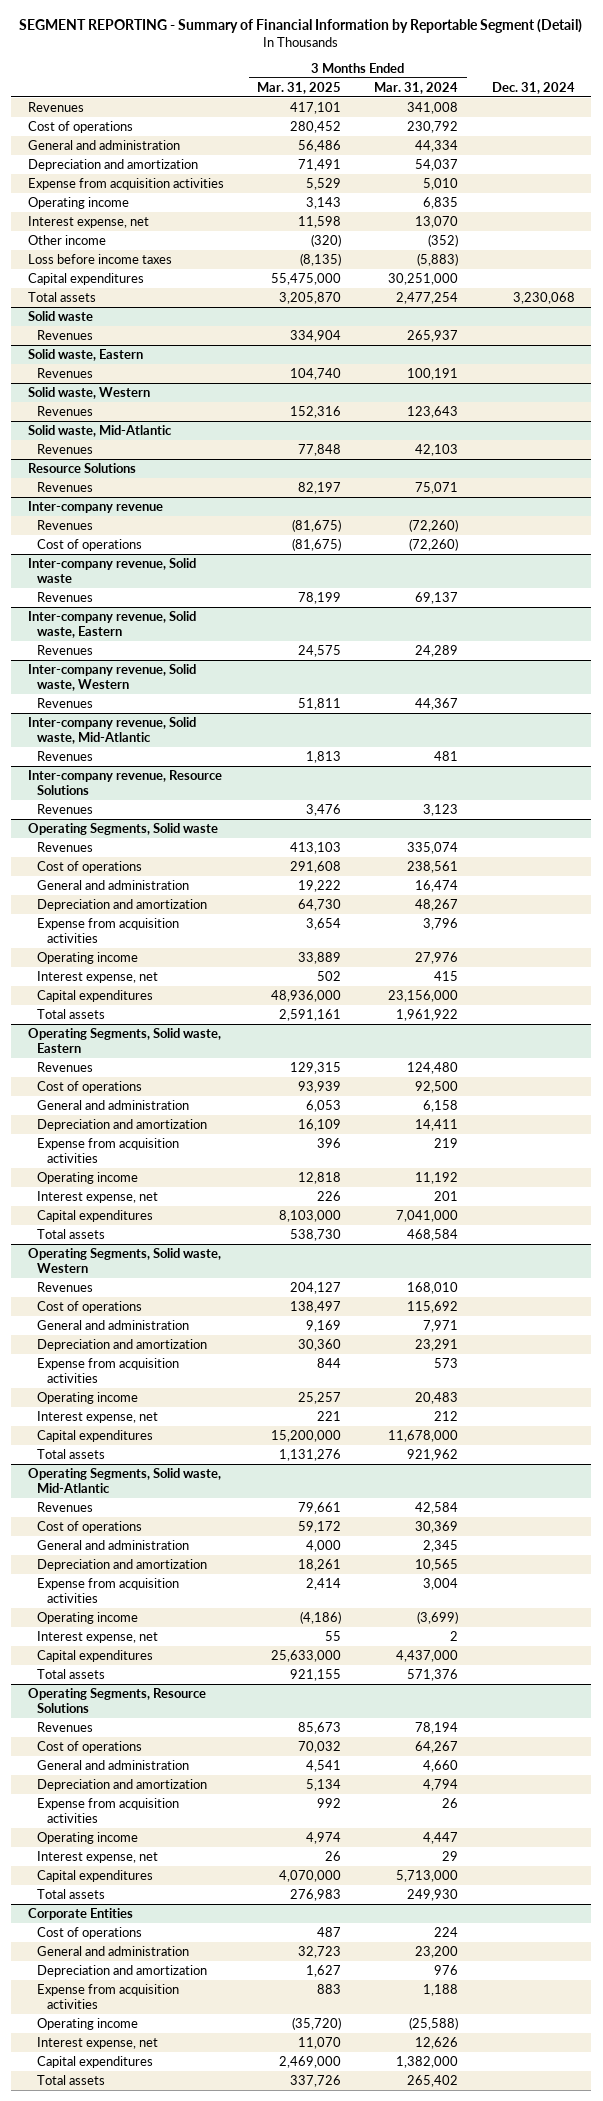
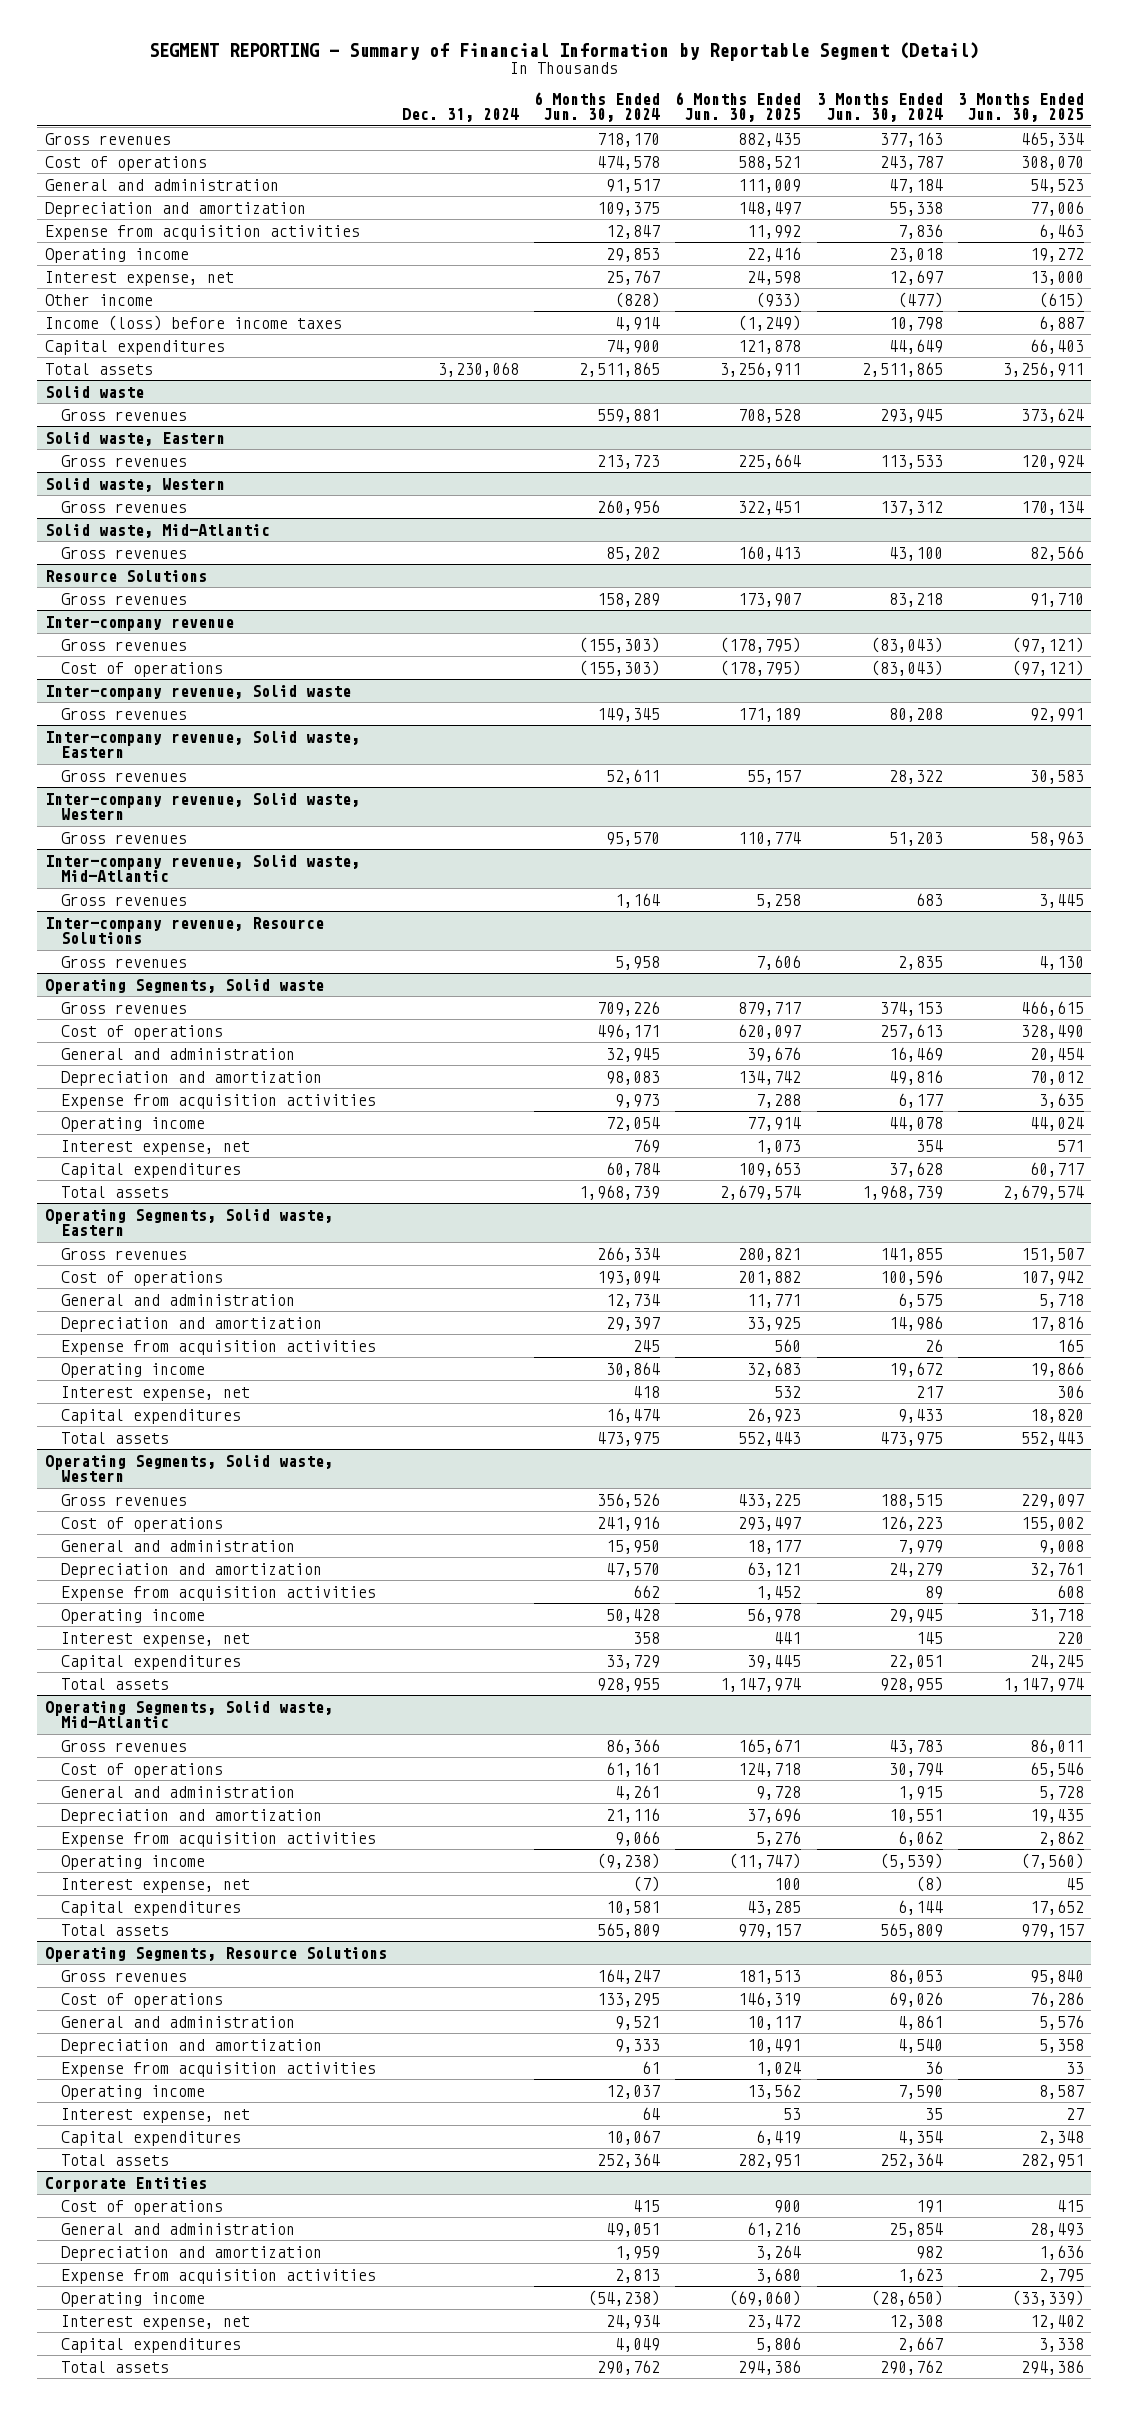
- | 3 Months Ended Mar. 31, 2025 | 3 Months Ended Mar. 31, 2024 | Dec. 31, 2024
+ | Dec. 31, 2024 | 6 Months Ended Jun. 30, 2024 | 6 Months Ended Jun. 30, 2025 | 3 Months Ended Jun. 30, 2024 | 3 Months Ended Jun. 30, 2025
- Revenues | 417,101 | 341,008 |
+ Gross revenues | | 718,170 | 882,435 | 377,163 | 465,334
- Loss before income taxes | (8,135) | (5,883) |
+ Income (loss) before income taxes | | 4,914 | (1,249) | 10,798 | 6,887
@ Solid waste
- Revenues | 334,904 | 265,937 |
+ Gross revenues | | 559,881 | 708,528 | 293,945 | 373,624
@ Solid waste, Eastern
- Revenues | 104,740 | 100,191 |
+ Gross revenues | | 213,723 | 225,664 | 113,533 | 120,924
@ Solid waste, Western
- Revenues | 152,316 | 123,643 |
+ Gross revenues | | 260,956 | 322,451 | 137,312 | 170,134
@ Solid waste, Mid-Atlantic
- Revenues | 77,848 | 42,103 |
+ Gross revenues | | 85,202 | 160,413 | 43,100 | 82,566
@ Resource Solutions
- Revenues | 82,197 | 75,071 |
+ Gross revenues | | 158,289 | 173,907 | 83,218 | 91,710
@ Inter-company revenue
- Revenues | (81,675) | (72,260) |
+ Gross revenues | | (155,303) | (178,795) | (83,043) | (97,121)
@ Inter-company revenue, Solid waste
- Revenues | 78,199 | 69,137 |
+ Gross revenues | | 149,345 | 171,189 | 80,208 | 92,991
@ Inter-company revenue, Solid waste, Eastern
- Revenues | 24,575 | 24,289 |
+ Gross revenues | | 52,611 | 55,157 | 28,322 | 30,583
@ Inter-company revenue, Solid waste, Western
- Revenues | 51,811 | 44,367 |
+ Gross revenues | | 95,570 | 110,774 | 51,203 | 58,963
@ Inter-company revenue, Solid waste, Mid-Atlantic
- Revenues | 1,813 | 481 |
+ Gross revenues | | 1,164 | 5,258 | 683 | 3,445
@ Inter-company revenue, Resource Solutions
- Revenues | 3,476 | 3,123 |
+ Gross revenues | | 5,958 | 7,606 | 2,835 | 4,130
@ Operating Segments, Solid waste
- Revenues | 413,103 | 335,074 |
+ Gross revenues | | 709,226 | 879,717 | 374,153 | 466,615
@ Operating Segments, Solid waste, Eastern
- Revenues | 129,315 | 124,480 |
+ Gross revenues | | 266,334 | 280,821 | 141,855 | 151,507
@ Operating Segments, Solid waste, Western
- Revenues | 204,127 | 168,010 |
+ Gross revenues | | 356,526 | 433,225 | 188,515 | 229,097
@ Operating Segments, Solid waste, Mid-Atlantic
- Revenues | 79,661 | 42,584 |
+ Gross revenues | | 86,366 | 165,671 | 43,783 | 86,011
@ Operating Segments, Resource Solutions
- Revenues | 85,673 | 78,194 |
+ Gross revenues | | 164,247 | 181,513 | 86,053 | 95,840

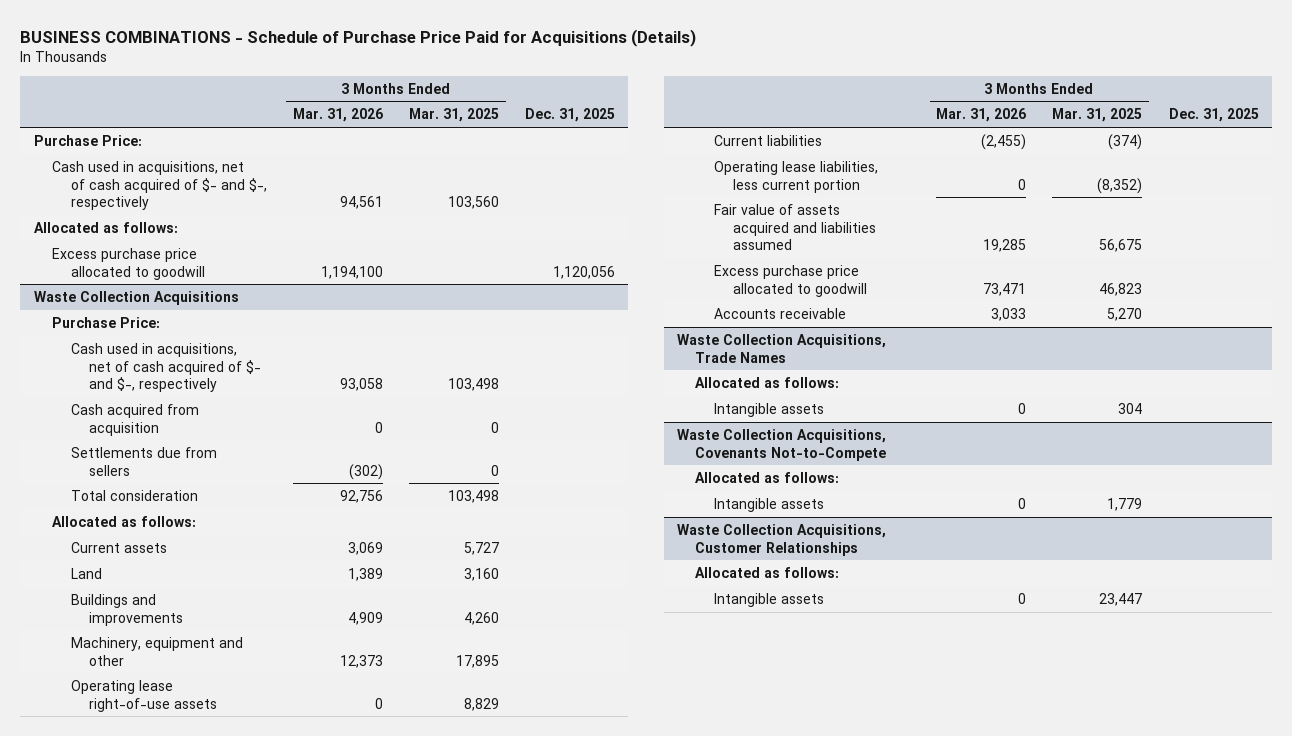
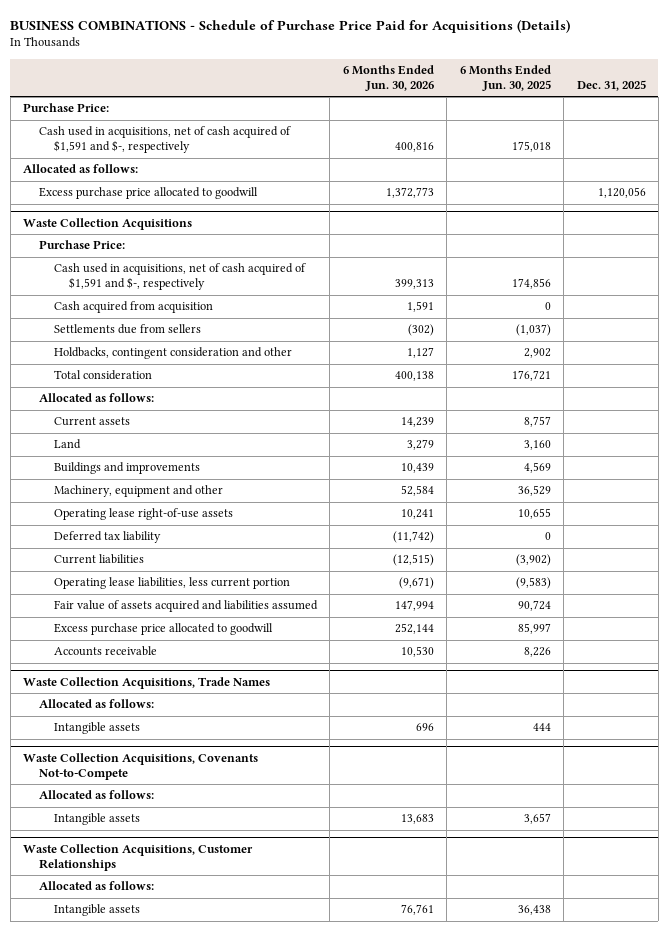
- | 3 Months Ended Mar. 31, 2026 | 3 Months Ended Mar. 31, 2025 | Dec. 31, 2025
+ | 6 Months Ended Jun. 30, 2026 | 6 Months Ended Jun. 30, 2025 | Dec. 31, 2025
- Cash used in acquisitions, net of cash acquired of $- and $-, respectively | 94,561 | 103,560 |
+ Cash used in acquisitions, net of cash acquired of $1,591 and $-, respectively | 400,816 | 175,018 |
@ Waste Collection Acquisitions
- Cash used in acquisitions, net of cash acquired of $- and $-, respectively | 93,058 | 103,498 |
+ Cash used in acquisitions, net of cash acquired of $1,591 and $-, respectively | 399,313 | 174,856 |
+ Holdbacks, contingent consideration and other | 1,127 | 2,902 |
+ Deferred tax liability | (11,742) | 0 |

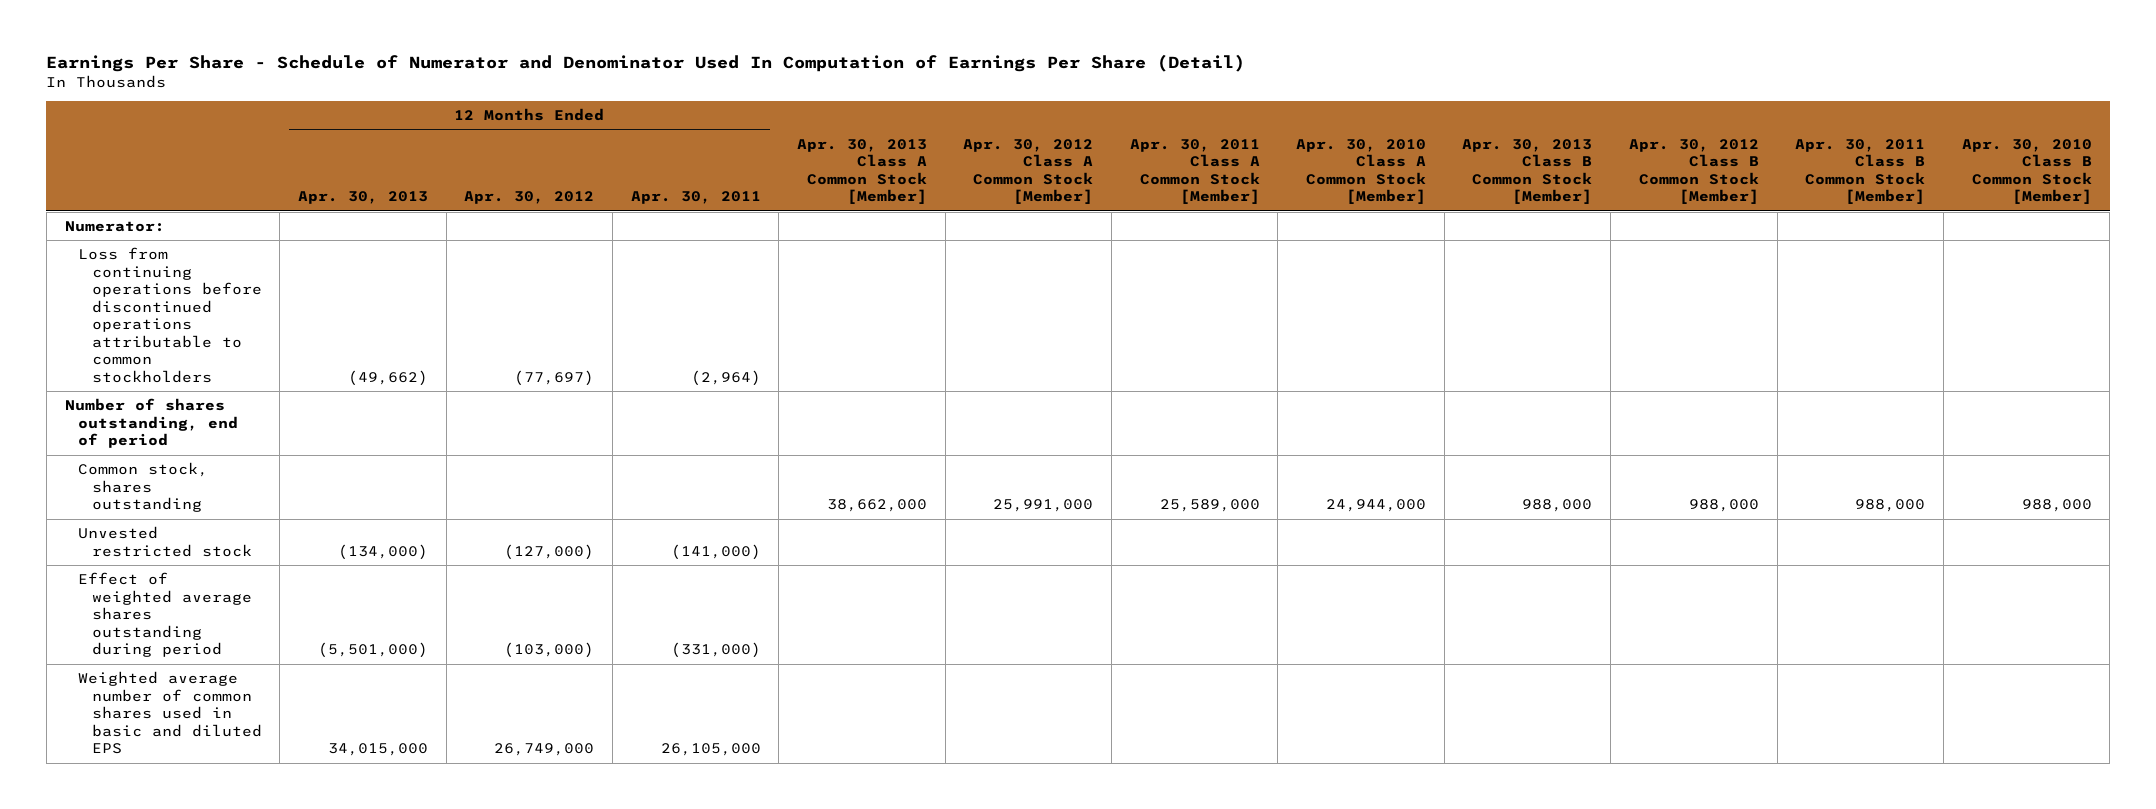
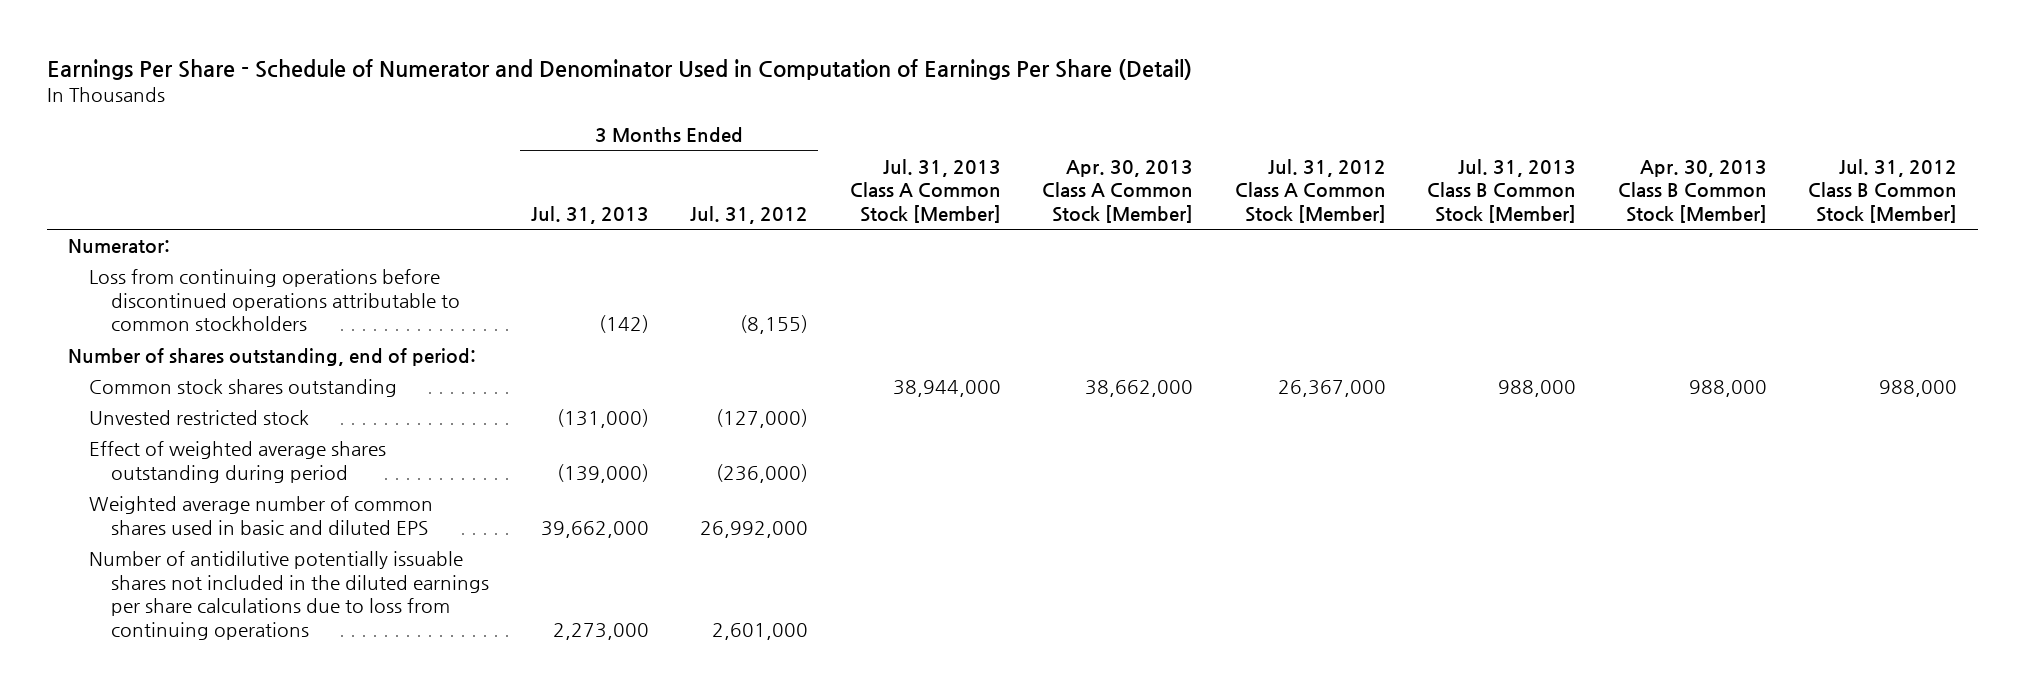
- Earnings Per Share - Schedule of Numerator and Denominator Used In Computation of Earnings Per Share (Detail)
+ Earnings Per Share - Schedule of Numerator and Denominator Used in Computation of Earnings Per Share (Detail)
- | 12 Months Ended Apr. 30, 2013 | 12 Months Ended Apr. 30, 2012 | 12 Months Ended Apr. 30, 2011 | Apr. 30, 2013 Class A Common Stock [Member] | Apr. 30, 2012 Class A Common Stock [Member] | Apr. 30, 2011 Class A Common Stock [Member] | Apr. 30, 2010 Class A Common Stock [Member] | Apr. 30, 2013 Class B Common Stock [Member] | Apr. 30, 2012 Class B Common Stock [Member] | Apr. 30, 2011 Class B Common Stock [Member] | Apr. 30, 2010 Class B Common Stock [Member]
+ | 3 Months Ended Jul. 31, 2013 | 3 Months Ended Jul. 31, 2012 | Jul. 31, 2013 Class A Common Stock [Member] | Apr. 30, 2013 Class A Common Stock [Member] | Jul. 31, 2012 Class A Common Stock [Member] | Jul. 31, 2013 Class B Common Stock [Member] | Apr. 30, 2013 Class B Common Stock [Member] | Jul. 31, 2012 Class B Common Stock [Member]
- Number of shares outstanding, end of period
- Common stock, shares outstanding | | | | 38,662,000 | 25,991,000 | 25,589,000 | 24,944,000 | 988,000 | 988,000 | 988,000 | 988,000
+ Number of shares outstanding, end of period:
+ Common stock shares outstanding | | | 38,944,000 | 38,662,000 | 26,367,000 | 988,000 | 988,000 | 988,000
+ Number of antidilutive potentially issuable shares not included in the diluted earnings per share calculations due to loss from continuing operations | 2,273,000 | 2,601,000 | | | | | |

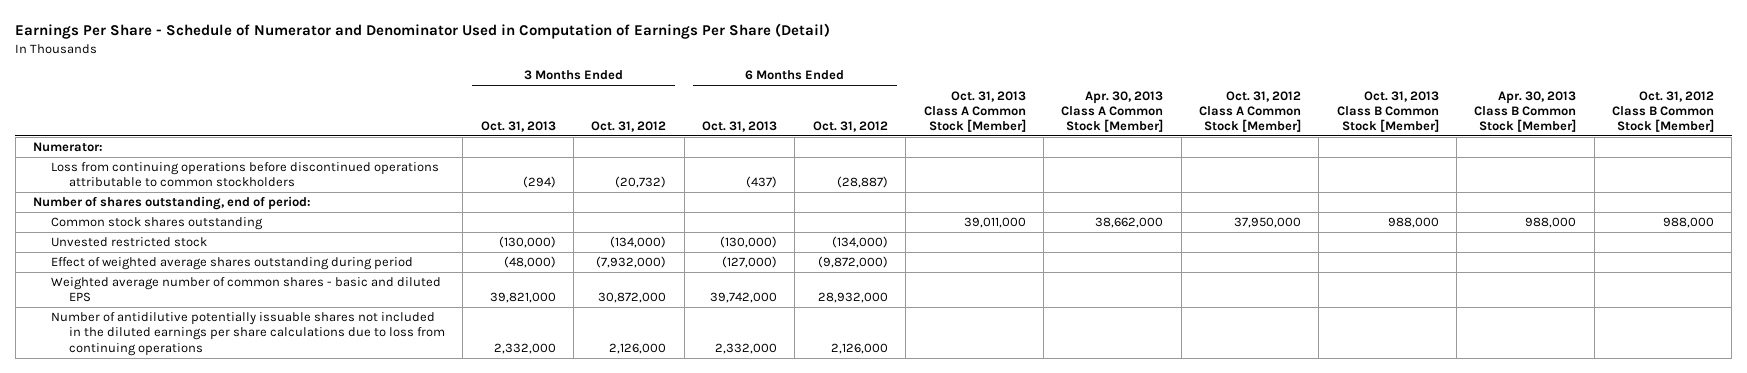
- | 3 Months Ended Jul. 31, 2013 | 3 Months Ended Jul. 31, 2012 | Jul. 31, 2013 Class A Common Stock [Member] | Apr. 30, 2013 Class A Common Stock [Member] | Jul. 31, 2012 Class A Common Stock [Member] | Jul. 31, 2013 Class B Common Stock [Member] | Apr. 30, 2013 Class B Common Stock [Member] | Jul. 31, 2012 Class B Common Stock [Member]
+ | 3 Months Ended Oct. 31, 2013 | 3 Months Ended Oct. 31, 2012 | 6 Months Ended Oct. 31, 2013 | 6 Months Ended Oct. 31, 2012 | Oct. 31, 2013 Class A Common Stock [Member] | Apr. 30, 2013 Class A Common Stock [Member] | Oct. 31, 2012 Class A Common Stock [Member] | Oct. 31, 2013 Class B Common Stock [Member] | Apr. 30, 2013 Class B Common Stock [Member] | Oct. 31, 2012 Class B Common Stock [Member]
- Weighted average number of common shares used in basic and diluted EPS | 39,662,000 | 26,992,000 | | | | | |
+ Weighted average number of common shares - basic and diluted EPS | 39,821,000 | 30,872,000 | 39,742,000 | 28,932,000 | | | | | |

